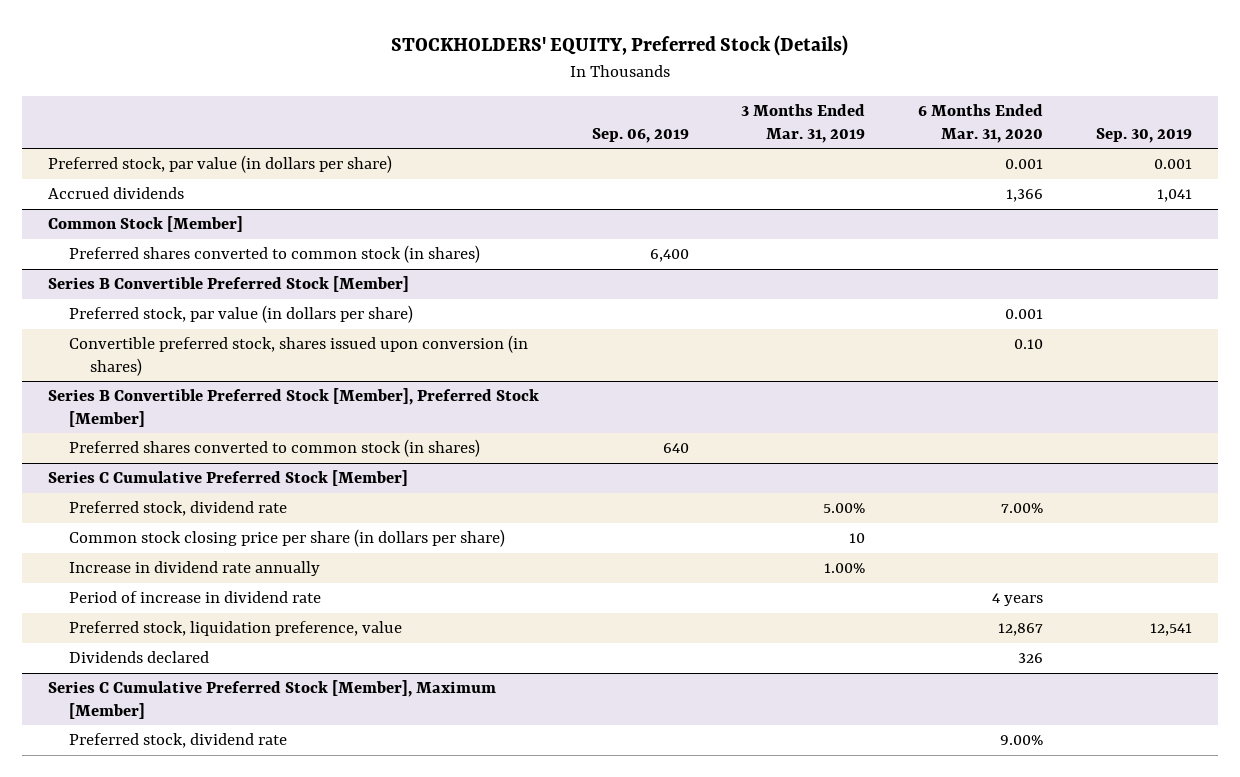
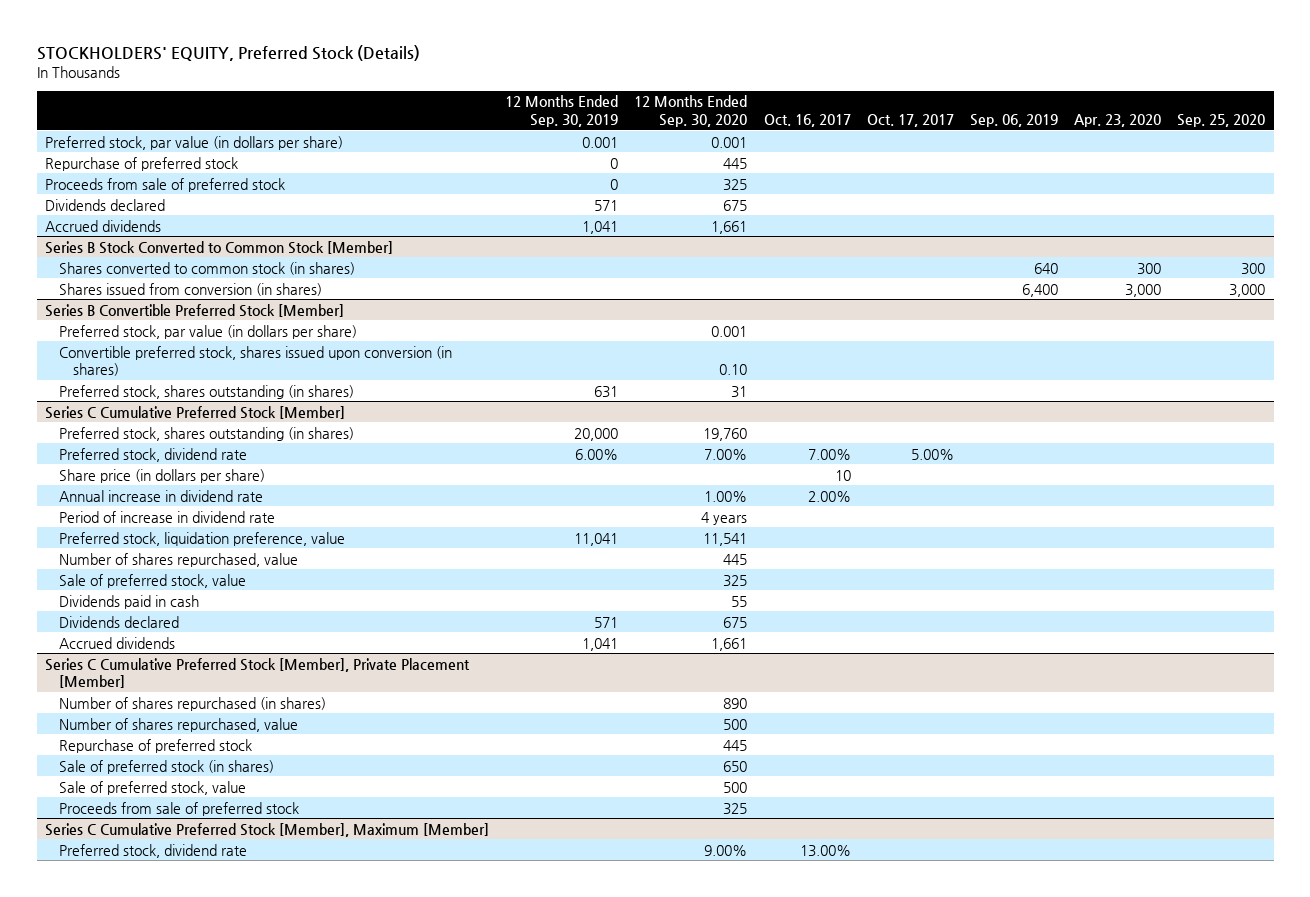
- | Sep. 06, 2019 | 3 Months Ended Mar. 31, 2019 | 6 Months Ended Mar. 31, 2020 | Sep. 30, 2019
+ | 12 Months Ended Sep. 30, 2019 | 12 Months Ended Sep. 30, 2020 | Oct. 16, 2017 | Oct. 17, 2017 | Sep. 06, 2019 | Apr. 23, 2020 | Sep. 25, 2020
+ Repurchase of preferred stock | 0 | 445 | | | | |
+ Proceeds from sale of preferred stock | 0 | 325 | | | | |
+ Dividends declared | 571 | 675 | | | | |
- Common Stock [Member]
- Preferred shares converted to common stock (in shares) | 6,400 | | |
+ Series B Stock Converted to Common Stock [Member]
+ Shares converted to common stock (in shares) | | | | | 640 | 300 | 300
+ Shares issued from conversion (in shares) | | | | | 6,400 | 3,000 | 3,000
- Series B Convertible Preferred Stock [Member], Preferred Stock [Member]
- Preferred shares converted to common stock (in shares) | 640 | | |
@ Series B Convertible Preferred Stock [Member]
+ Preferred stock, shares outstanding (in shares) | 631 | 31 | | | | |
@ Series C Cumulative Preferred Stock [Member]
+ Preferred stock, shares outstanding (in shares) | 20,000 | 19,760 | | | | |
- Common stock closing price per share (in dollars per share) | | 10 | |
- Increase in dividend rate annually | | 1.00% | |
+ Share price (in dollars per share) | | | 10 | | | |
+ Annual increase in dividend rate | | 1.00% | 2.00% | | | |
+ Number of shares repurchased, value | | 445 | | | | |
+ Sale of preferred stock, value | | 325 | | | | |
+ Dividends paid in cash | | 55 | | | | |
+ Accrued dividends | 1,041 | 1,661 | | | | |
+ Series C Cumulative Preferred Stock [Member], Private Placement [Member]
+ Number of shares repurchased (in shares) | | 890 | | | | |
+ Number of shares repurchased, value | | 500 | | | | |
+ Repurchase of preferred stock | | 445 | | | | |
+ Sale of preferred stock (in shares) | | 650 | | | | |
+ Sale of preferred stock, value | | 500 | | | | |
+ Proceeds from sale of preferred stock | | 325 | | | | |

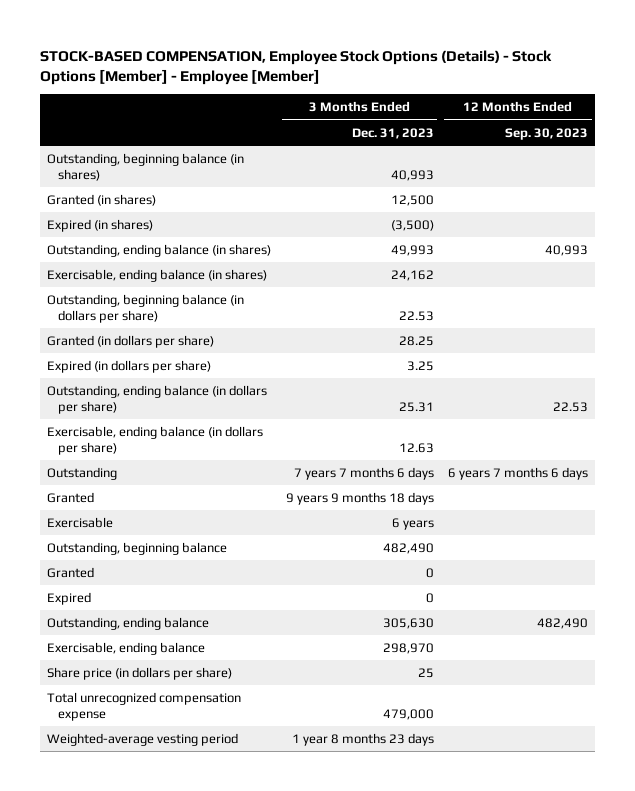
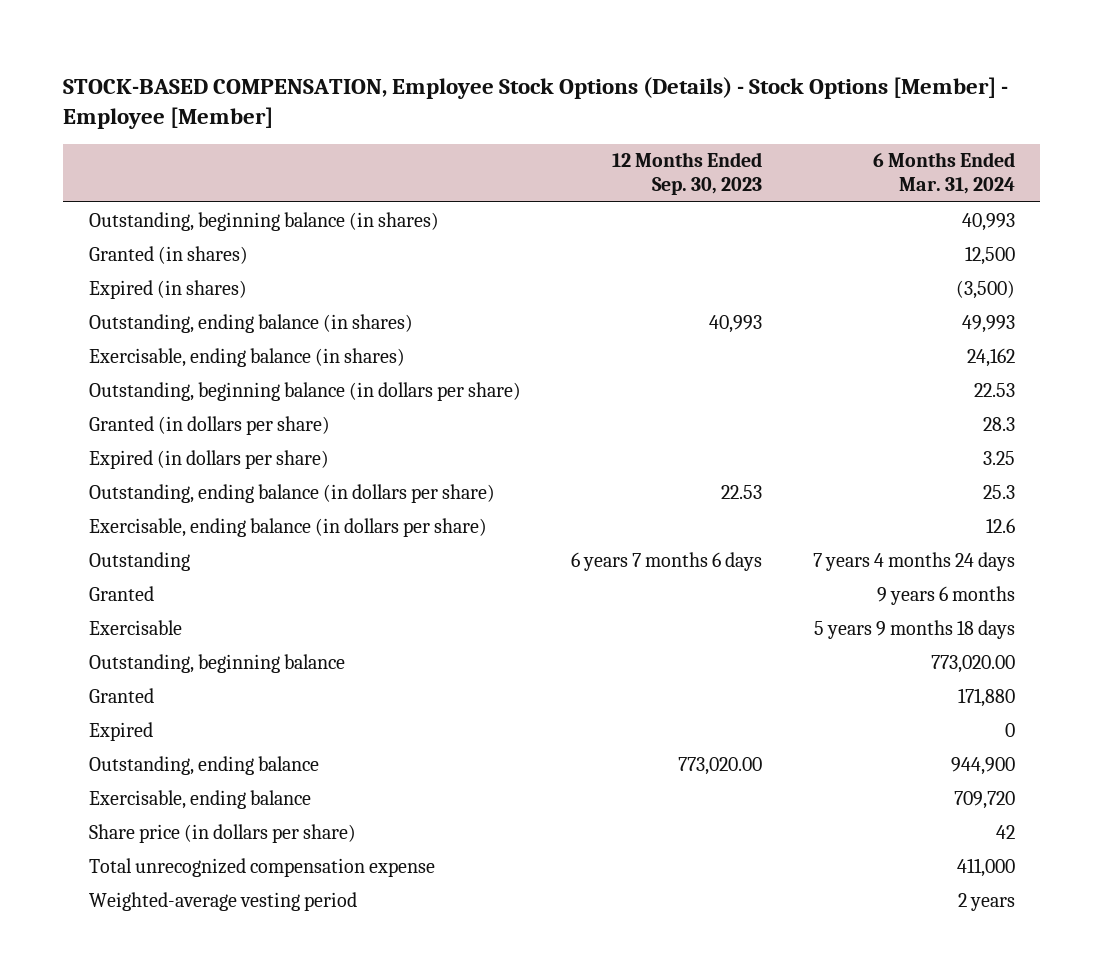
- | 3 Months Ended Dec. 31, 2023 | 12 Months Ended Sep. 30, 2023
+ | 12 Months Ended Sep. 30, 2023 | 6 Months Ended Mar. 31, 2024
- Outstanding, ending balance | 305,630 | 482,490
+ Outstanding, ending balance | 773,020.00 | 944,900

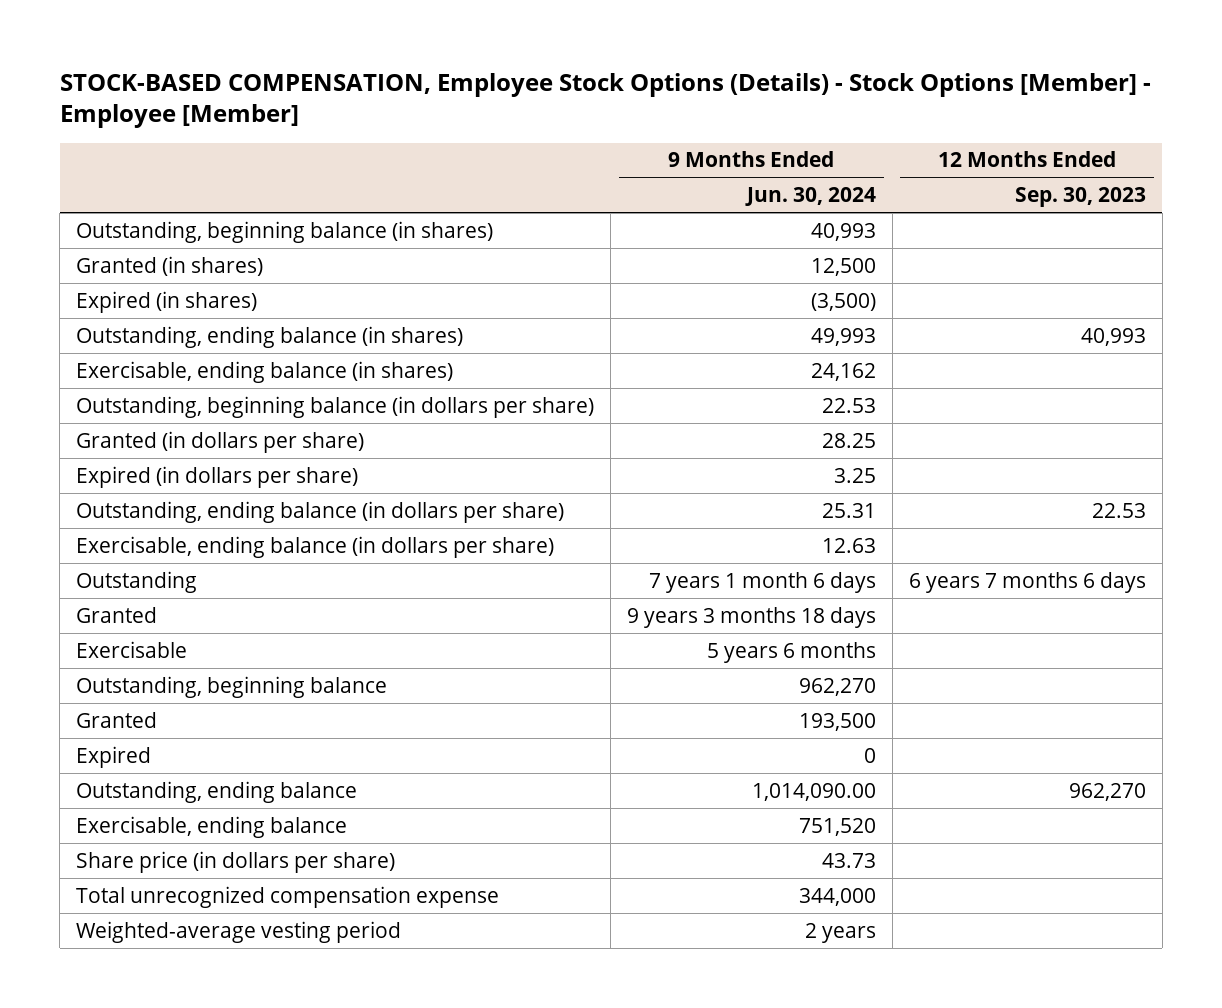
- | 12 Months Ended Sep. 30, 2023 | 6 Months Ended Mar. 31, 2024
+ | 9 Months Ended Jun. 30, 2024 | 12 Months Ended Sep. 30, 2023
- Outstanding, ending balance | 773,020.00 | 944,900
+ Outstanding, ending balance | 1,014,090.00 | 962,270

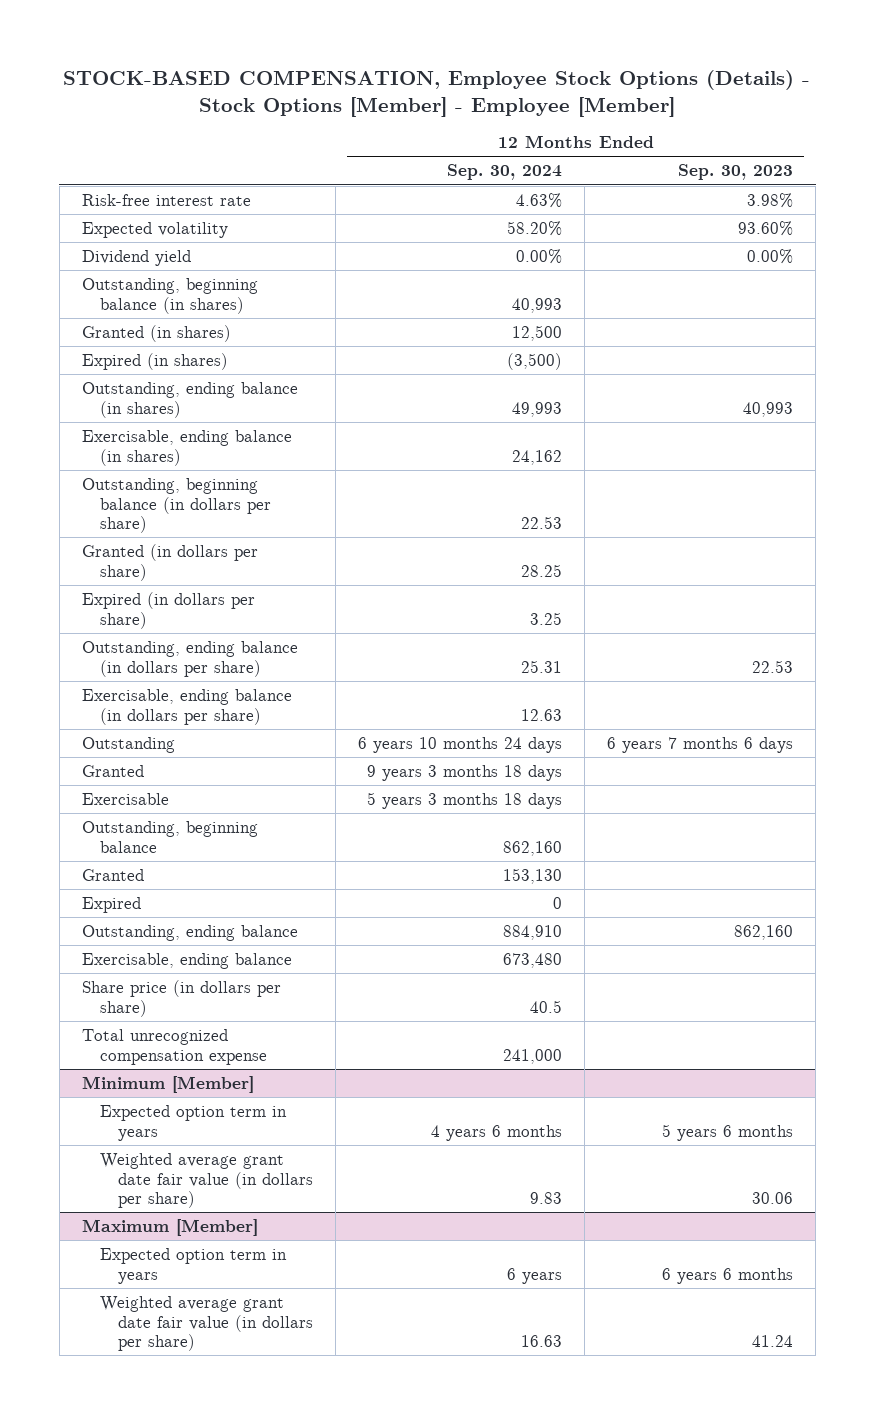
- | 9 Months Ended Jun. 30, 2024 | 12 Months Ended Sep. 30, 2023
+ | 12 Months Ended Sep. 30, 2024 | 12 Months Ended Sep. 30, 2023
+ Risk-free interest rate | 4.63% | 3.98%
+ Expected volatility | 58.20% | 93.60%
+ Dividend yield | 0.00% | 0.00%
- Outstanding, ending balance | 1,014,090.00 | 962,270
+ Outstanding, ending balance | 884,910 | 862,160
- Weighted-average vesting period | 2 years |
+ Minimum [Member]
+ Expected option term in years | 4 years 6 months | 5 years 6 months
+ Weighted average grant date fair value (in dollars per share) | 9.83 | 30.06
+ Maximum [Member]
+ Expected option term in years | 6 years | 6 years 6 months
+ Weighted average grant date fair value (in dollars per share) | 16.63 | 41.24

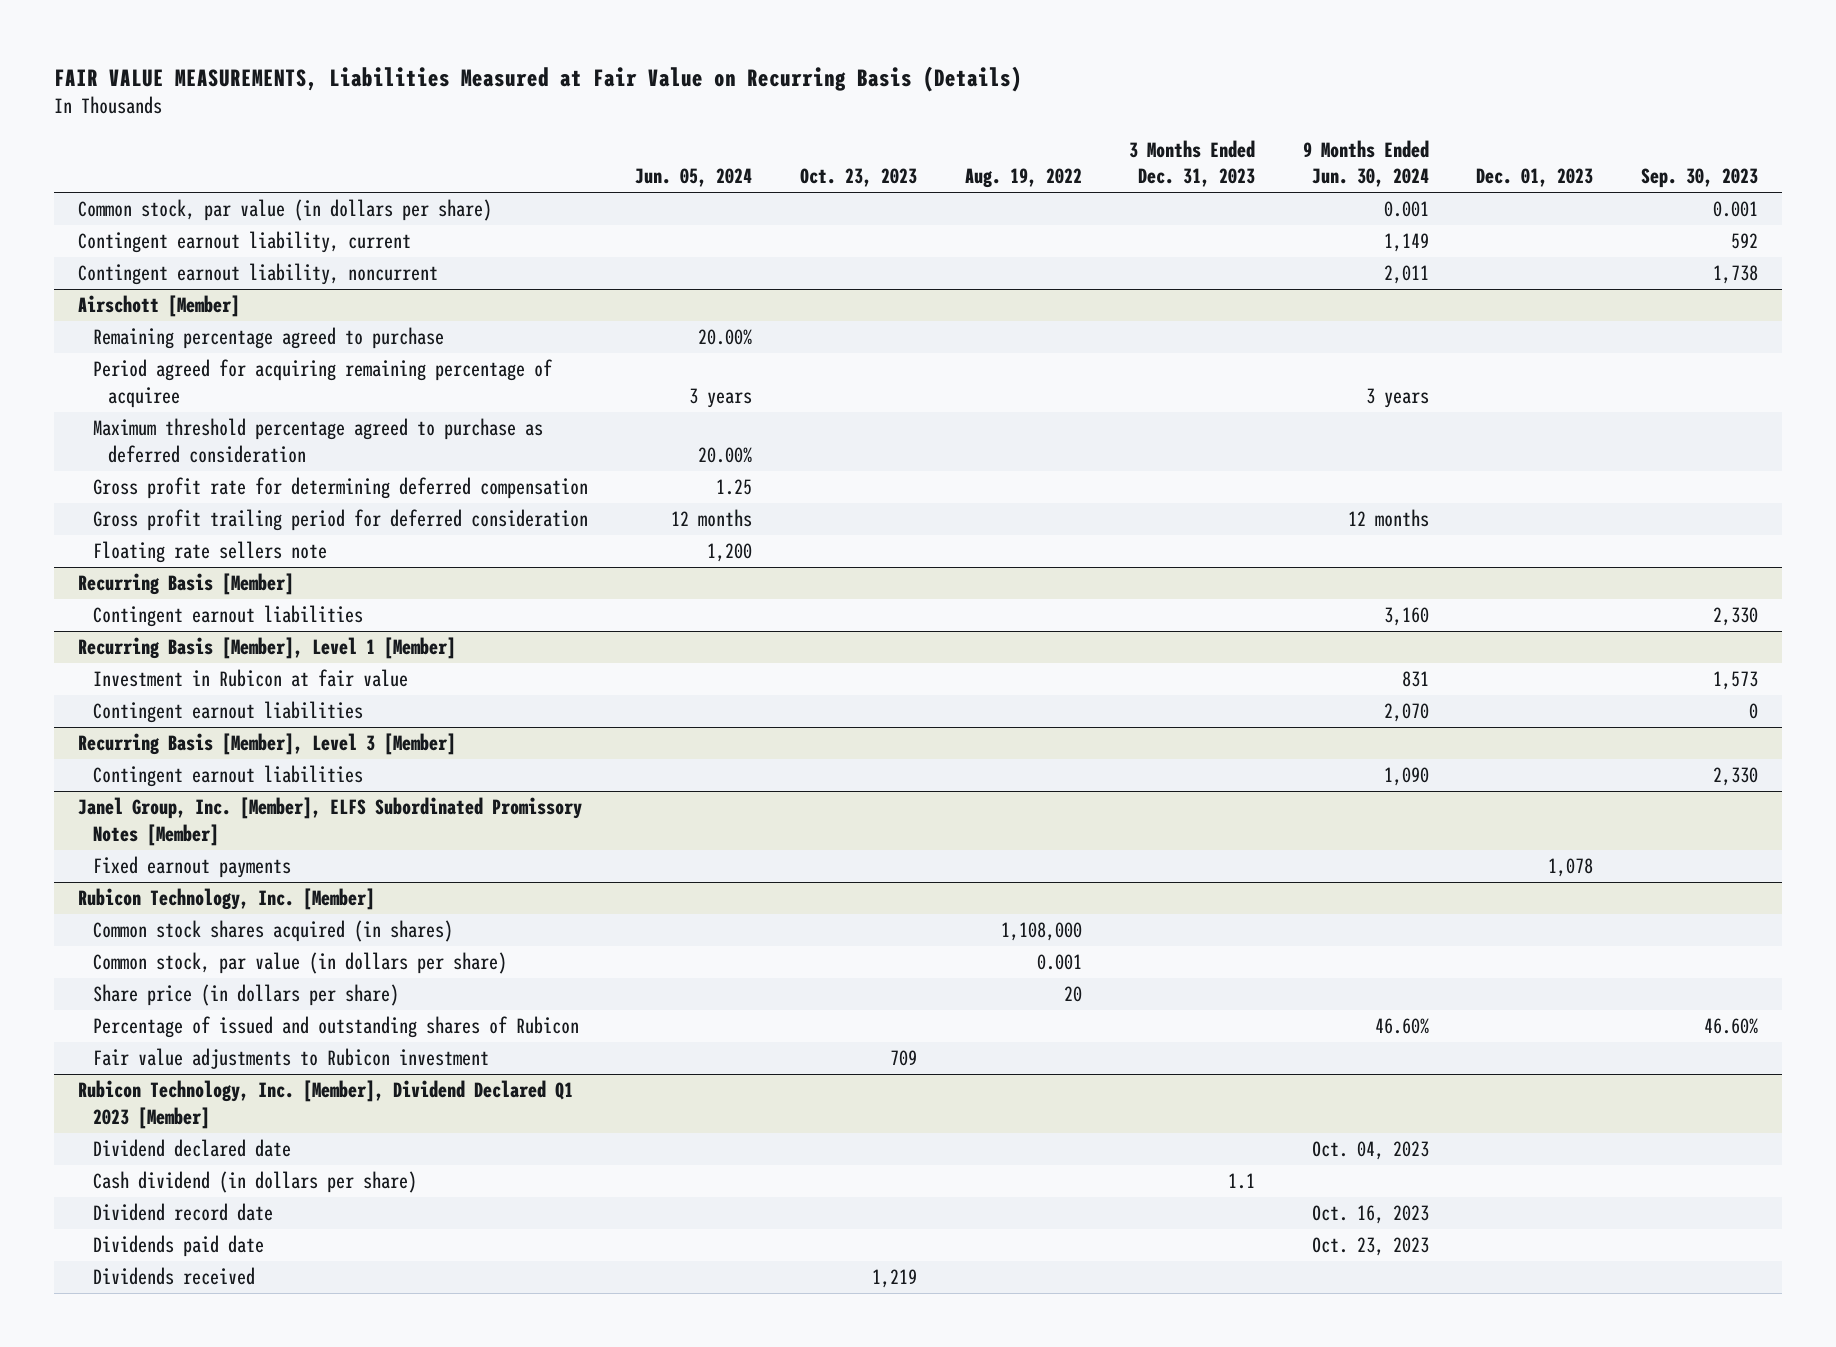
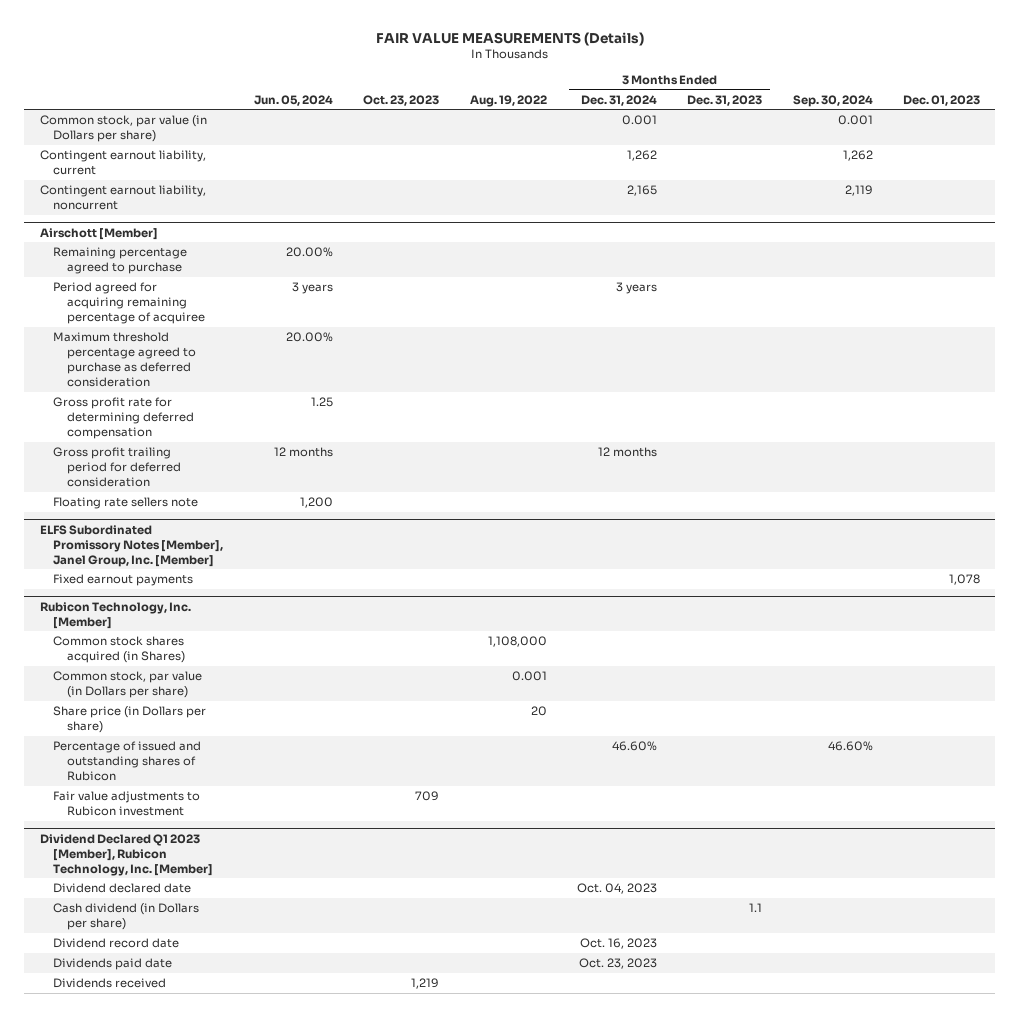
- FAIR VALUE MEASUREMENTS, Liabilities Measured at Fair Value on Recurring Basis (Details)
+ FAIR VALUE MEASUREMENTS (Details)
- | Jun. 05, 2024 | Oct. 23, 2023 | Aug. 19, 2022 | 3 Months Ended Dec. 31, 2023 | 9 Months Ended Jun. 30, 2024 | Dec. 01, 2023 | Sep. 30, 2023
+ | Jun. 05, 2024 | Oct. 23, 2023 | Aug. 19, 2022 | 3 Months Ended Dec. 31, 2024 | 3 Months Ended Dec. 31, 2023 | Sep. 30, 2024 | Dec. 01, 2023
- Common stock, par value (in dollars per share) | | | | | 0.001 | | 0.001
+ Common stock, par value (in Dollars per share) | | | | 0.001 | | 0.001 |
- Recurring Basis [Member]
- Contingent earnout liabilities | | | | | 3,160 | | 2,330
- Recurring Basis [Member], Level 1 [Member]
- Investment in Rubicon at fair value | | | | | 831 | | 1,573
- Contingent earnout liabilities | | | | | 2,070 | | 0
- Recurring Basis [Member], Level 3 [Member]
- Contingent earnout liabilities | | | | | 1,090 | | 2,330
- Janel Group, Inc. [Member], ELFS Subordinated Promissory Notes [Member]
+ ELFS Subordinated Promissory Notes [Member], Janel Group, Inc. [Member]
@ Rubicon Technology, Inc. [Member]
- Common stock shares acquired (in shares) | | | 1,108,000 | | | |
- Common stock, par value (in dollars per share) | | | 0.001 | | | |
- Share price (in dollars per share) | | | 20 | | | |
+ Common stock shares acquired (in Shares) | | | 1,108,000 | | | |
+ Common stock, par value (in Dollars per share) | | | 0.001 | | | |
+ Share price (in Dollars per share) | | | 20 | | | |
- Rubicon Technology, Inc. [Member], Dividend Declared Q1 2023 [Member]
+ Dividend Declared Q1 2023 [Member], Rubicon Technology, Inc. [Member]
- Cash dividend (in dollars per share) | | | | 1.1 | | |
+ Cash dividend (in Dollars per share) | | | | | 1.1 | |

